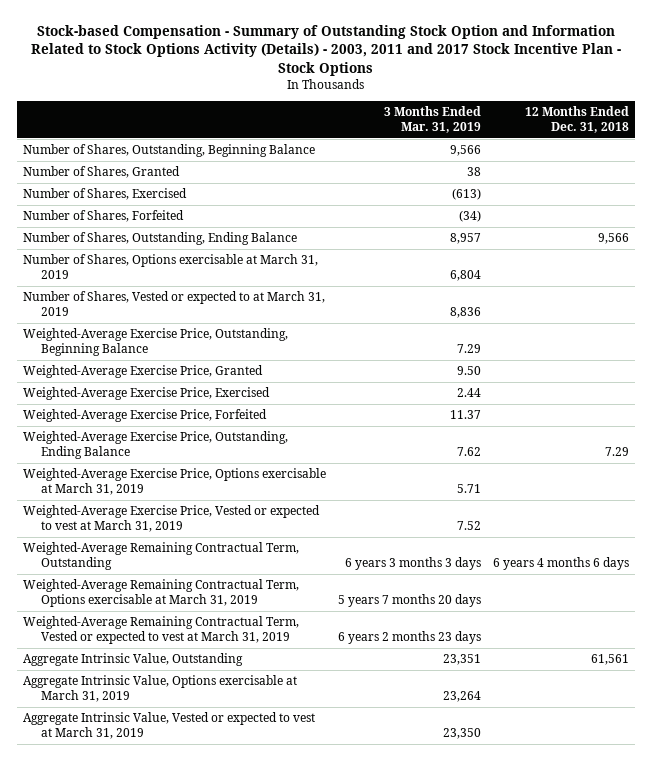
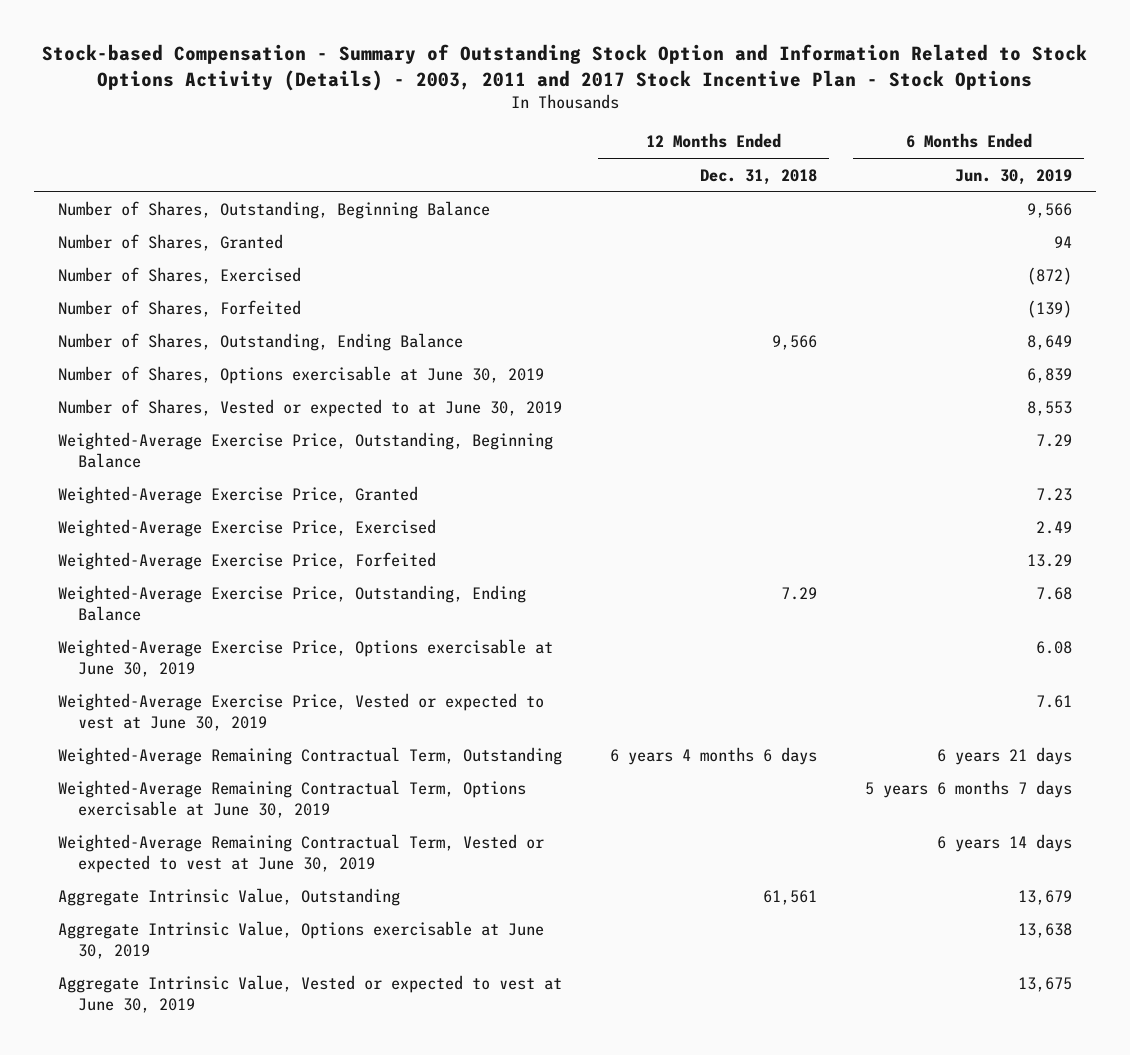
- | 3 Months Ended Mar. 31, 2019 | 12 Months Ended Dec. 31, 2018
+ | 12 Months Ended Dec. 31, 2018 | 6 Months Ended Jun. 30, 2019
- Number of Shares, Options exercisable at March 31, 2019 | 6,804 |
- Number of Shares, Vested or expected to at March 31, 2019 | 8,836 |
+ Number of Shares, Options exercisable at June 30, 2019 | | 6,839
+ Number of Shares, Vested or expected to at June 30, 2019 | | 8,553
- Weighted-Average Exercise Price, Options exercisable at March 31, 2019 | 5.71 |
- Weighted-Average Exercise Price, Vested or expected to vest at March 31, 2019 | 7.52 |
+ Weighted-Average Exercise Price, Options exercisable at June 30, 2019 | | 6.08
+ Weighted-Average Exercise Price, Vested or expected to vest at June 30, 2019 | | 7.61
- Weighted-Average Remaining Contractual Term, Options exercisable at March 31, 2019 | 5 years 7 months 20 days |
- Weighted-Average Remaining Contractual Term, Vested or expected to vest at March 31, 2019 | 6 years 2 months 23 days |
+ Weighted-Average Remaining Contractual Term, Options exercisable at June 30, 2019 | | 5 years 6 months 7 days
+ Weighted-Average Remaining Contractual Term, Vested or expected to vest at June 30, 2019 | | 6 years 14 days
- Aggregate Intrinsic Value, Options exercisable at March 31, 2019 | 23,264 |
- Aggregate Intrinsic Value, Vested or expected to vest at March 31, 2019 | 23,350 |
+ Aggregate Intrinsic Value, Options exercisable at June 30, 2019 | | 13,638
+ Aggregate Intrinsic Value, Vested or expected to vest at June 30, 2019 | | 13,675

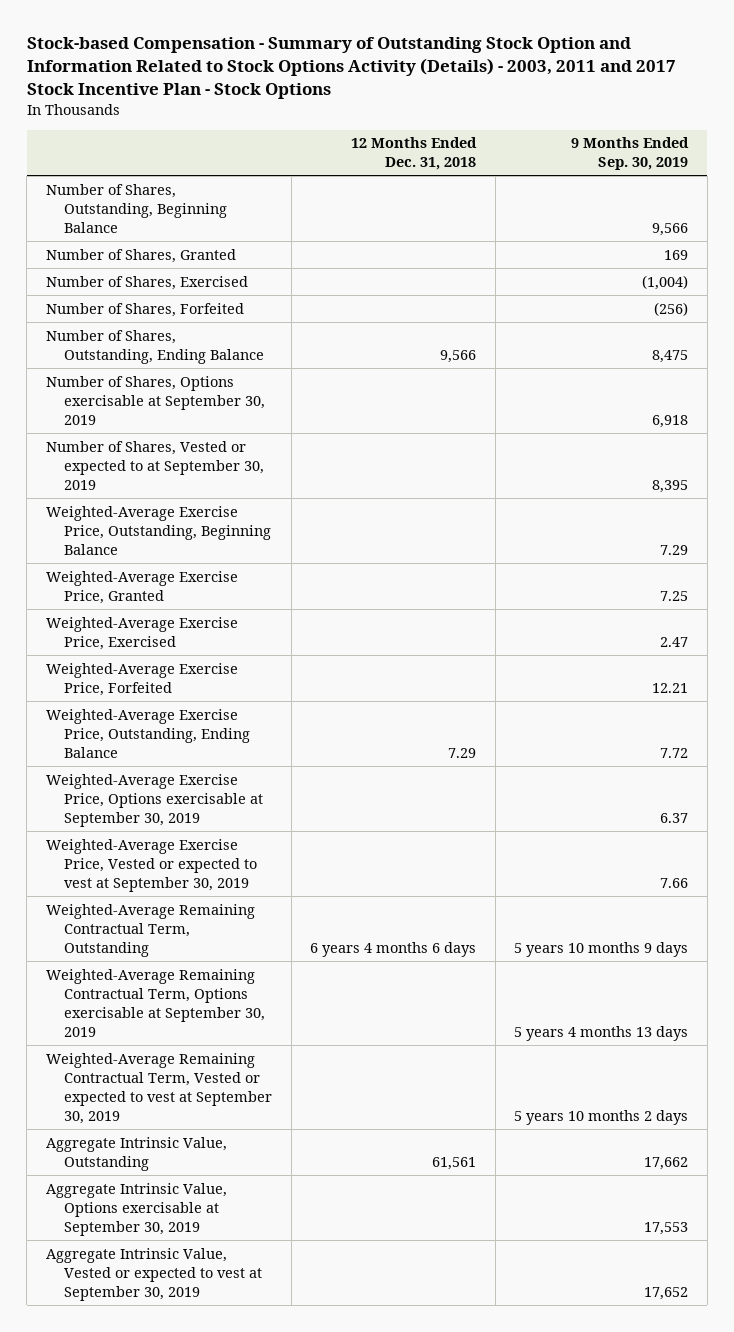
- | 12 Months Ended Dec. 31, 2018 | 6 Months Ended Jun. 30, 2019
+ | 12 Months Ended Dec. 31, 2018 | 9 Months Ended Sep. 30, 2019
- Number of Shares, Options exercisable at June 30, 2019 | | 6,839
- Number of Shares, Vested or expected to at June 30, 2019 | | 8,553
+ Number of Shares, Options exercisable at September 30, 2019 | | 6,918
+ Number of Shares, Vested or expected to at September 30, 2019 | | 8,395
- Weighted-Average Exercise Price, Options exercisable at June 30, 2019 | | 6.08
- Weighted-Average Exercise Price, Vested or expected to vest at June 30, 2019 | | 7.61
+ Weighted-Average Exercise Price, Options exercisable at September 30, 2019 | | 6.37
+ Weighted-Average Exercise Price, Vested or expected to vest at September 30, 2019 | | 7.66
- Weighted-Average Remaining Contractual Term, Options exercisable at June 30, 2019 | | 5 years 6 months 7 days
- Weighted-Average Remaining Contractual Term, Vested or expected to vest at June 30, 2019 | | 6 years 14 days
+ Weighted-Average Remaining Contractual Term, Options exercisable at September 30, 2019 | | 5 years 4 months 13 days
+ Weighted-Average Remaining Contractual Term, Vested or expected to vest at September 30, 2019 | | 5 years 10 months 2 days
- Aggregate Intrinsic Value, Options exercisable at June 30, 2019 | | 13,638
- Aggregate Intrinsic Value, Vested or expected to vest at June 30, 2019 | | 13,675
+ Aggregate Intrinsic Value, Options exercisable at September 30, 2019 | | 17,553
+ Aggregate Intrinsic Value, Vested or expected to vest at September 30, 2019 | | 17,652

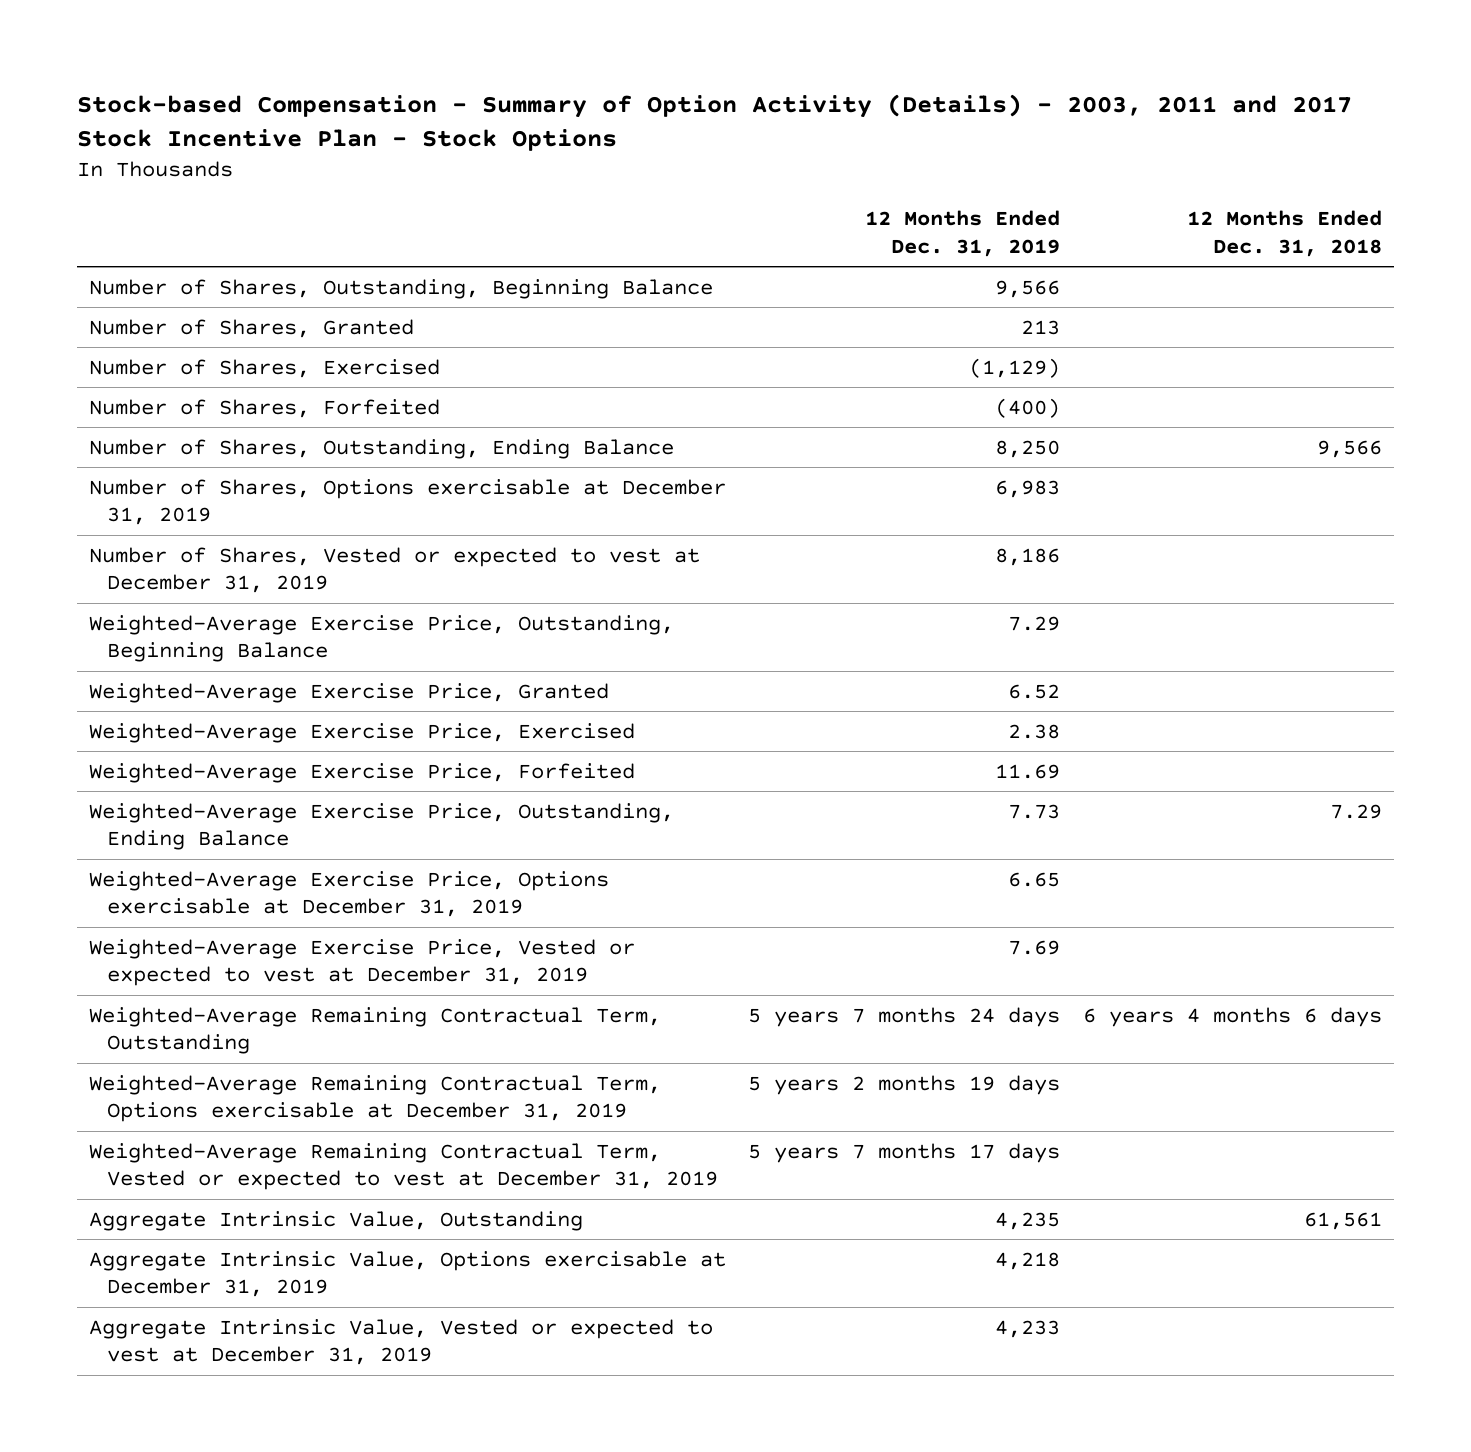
- Stock-based Compensation - Summary of Outstanding Stock Option and Information Related to Stock Options Activity (Details) - 2003, 2011 and 2017 Stock Incentive Plan - Stock Options
+ Stock-based Compensation - Summary of Option Activity (Details) - 2003, 2011 and 2017 Stock Incentive Plan - Stock Options
- | 12 Months Ended Dec. 31, 2018 | 9 Months Ended Sep. 30, 2019
+ | 12 Months Ended Dec. 31, 2019 | 12 Months Ended Dec. 31, 2018
- Number of Shares, Options exercisable at September 30, 2019 | | 6,918
- Number of Shares, Vested or expected to at September 30, 2019 | | 8,395
+ Number of Shares, Options exercisable at December 31, 2019 | 6,983 |
+ Number of Shares, Vested or expected to vest at December 31, 2019 | 8,186 |
- Weighted-Average Exercise Price, Options exercisable at September 30, 2019 | | 6.37
- Weighted-Average Exercise Price, Vested or expected to vest at September 30, 2019 | | 7.66
+ Weighted-Average Exercise Price, Options exercisable at December 31, 2019 | 6.65 |
+ Weighted-Average Exercise Price, Vested or expected to vest at December 31, 2019 | 7.69 |
- Weighted-Average Remaining Contractual Term, Options exercisable at September 30, 2019 | | 5 years 4 months 13 days
- Weighted-Average Remaining Contractual Term, Vested or expected to vest at September 30, 2019 | | 5 years 10 months 2 days
+ Weighted-Average Remaining Contractual Term, Options exercisable at December 31, 2019 | 5 years 2 months 19 days |
+ Weighted-Average Remaining Contractual Term, Vested or expected to vest at December 31, 2019 | 5 years 7 months 17 days |
- Aggregate Intrinsic Value, Options exercisable at September 30, 2019 | | 17,553
- Aggregate Intrinsic Value, Vested or expected to vest at September 30, 2019 | | 17,652
+ Aggregate Intrinsic Value, Options exercisable at December 31, 2019 | 4,218 |
+ Aggregate Intrinsic Value, Vested or expected to vest at December 31, 2019 | 4,233 |

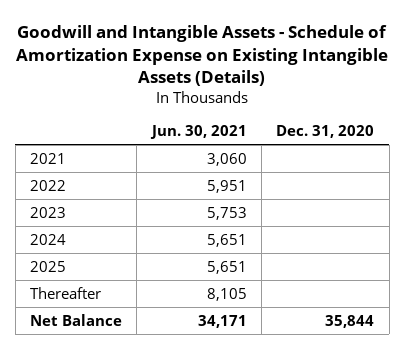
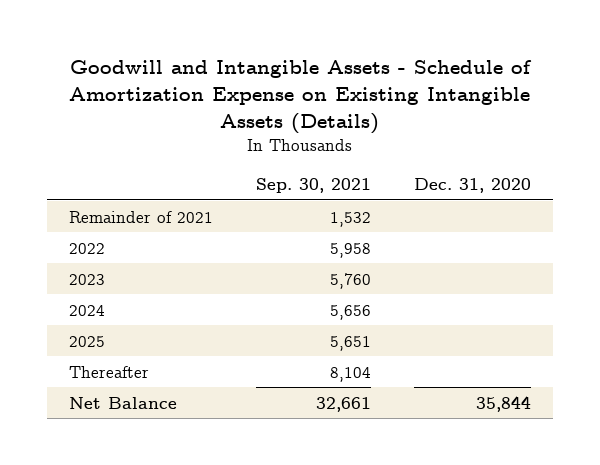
- | Jun. 30, 2021 | Dec. 31, 2020
+ | Sep. 30, 2021 | Dec. 31, 2020
- 2021 | 3,060 |
+ Remainder of 2021 | 1,532 |

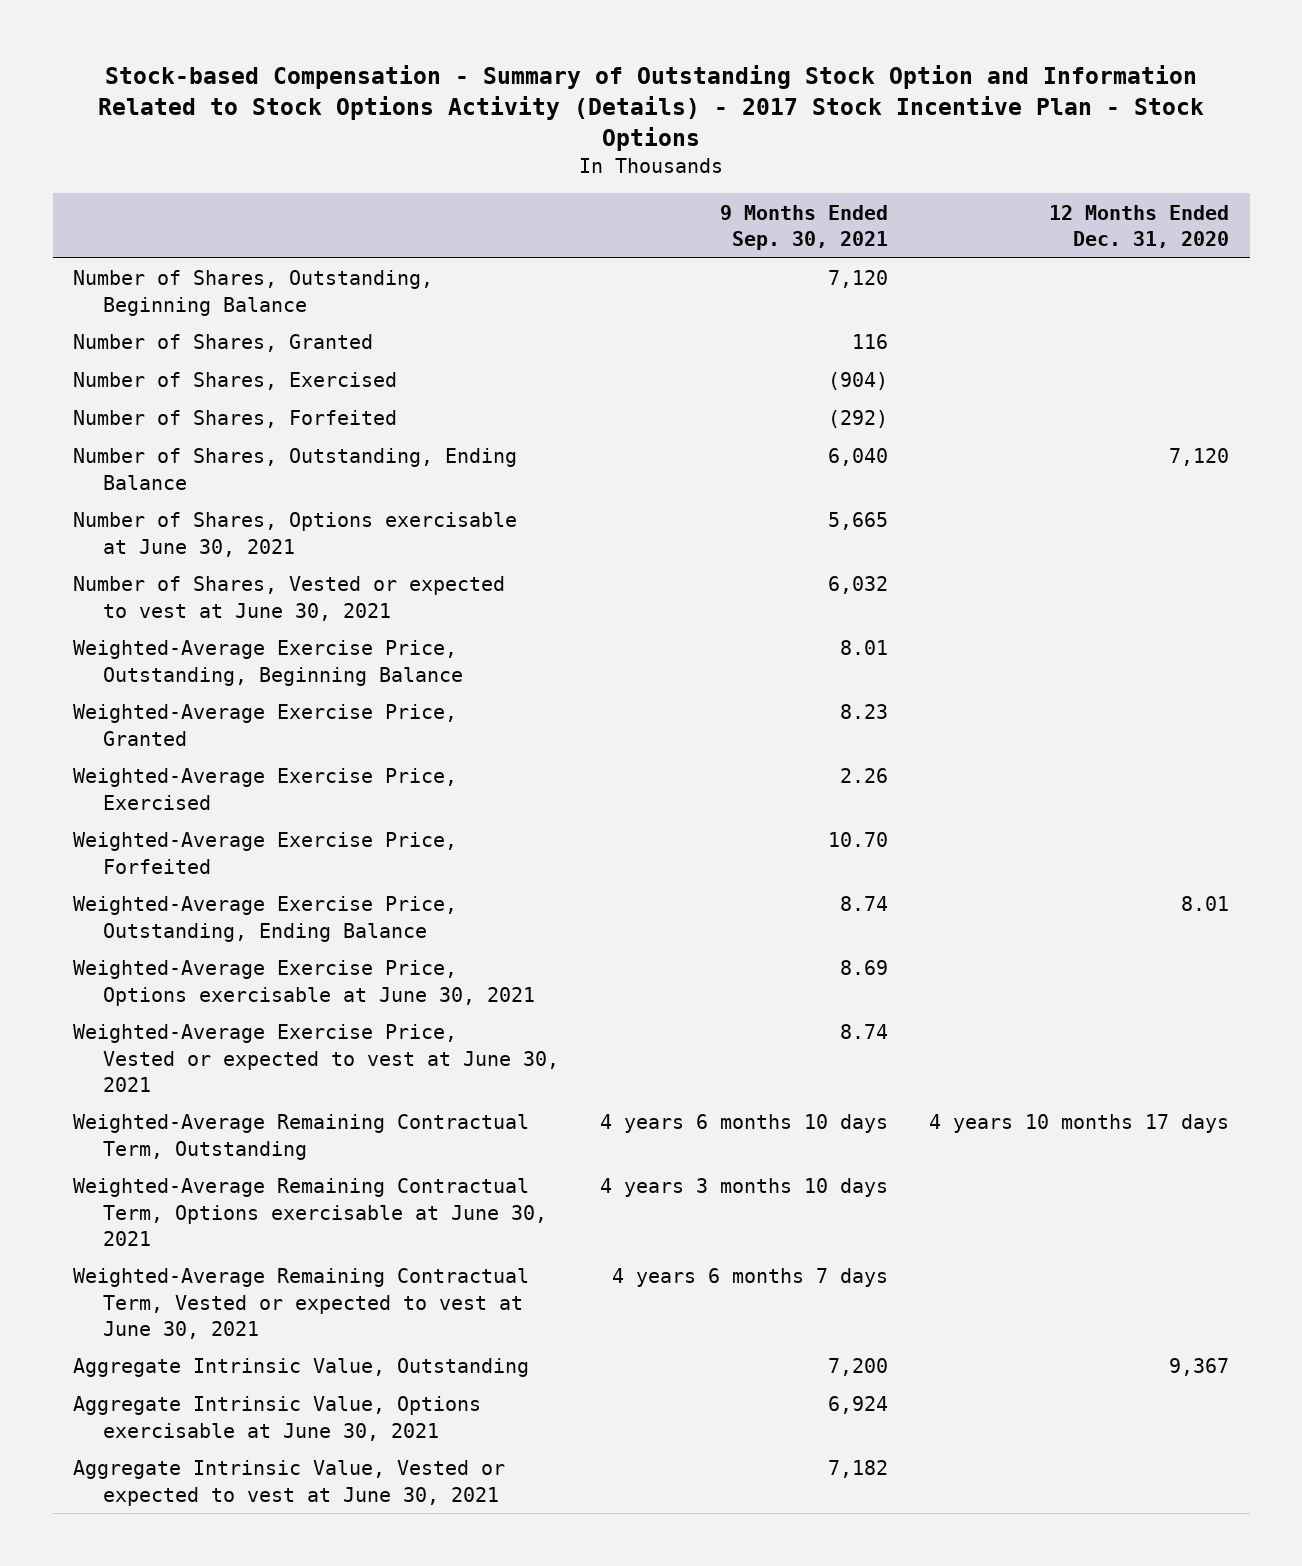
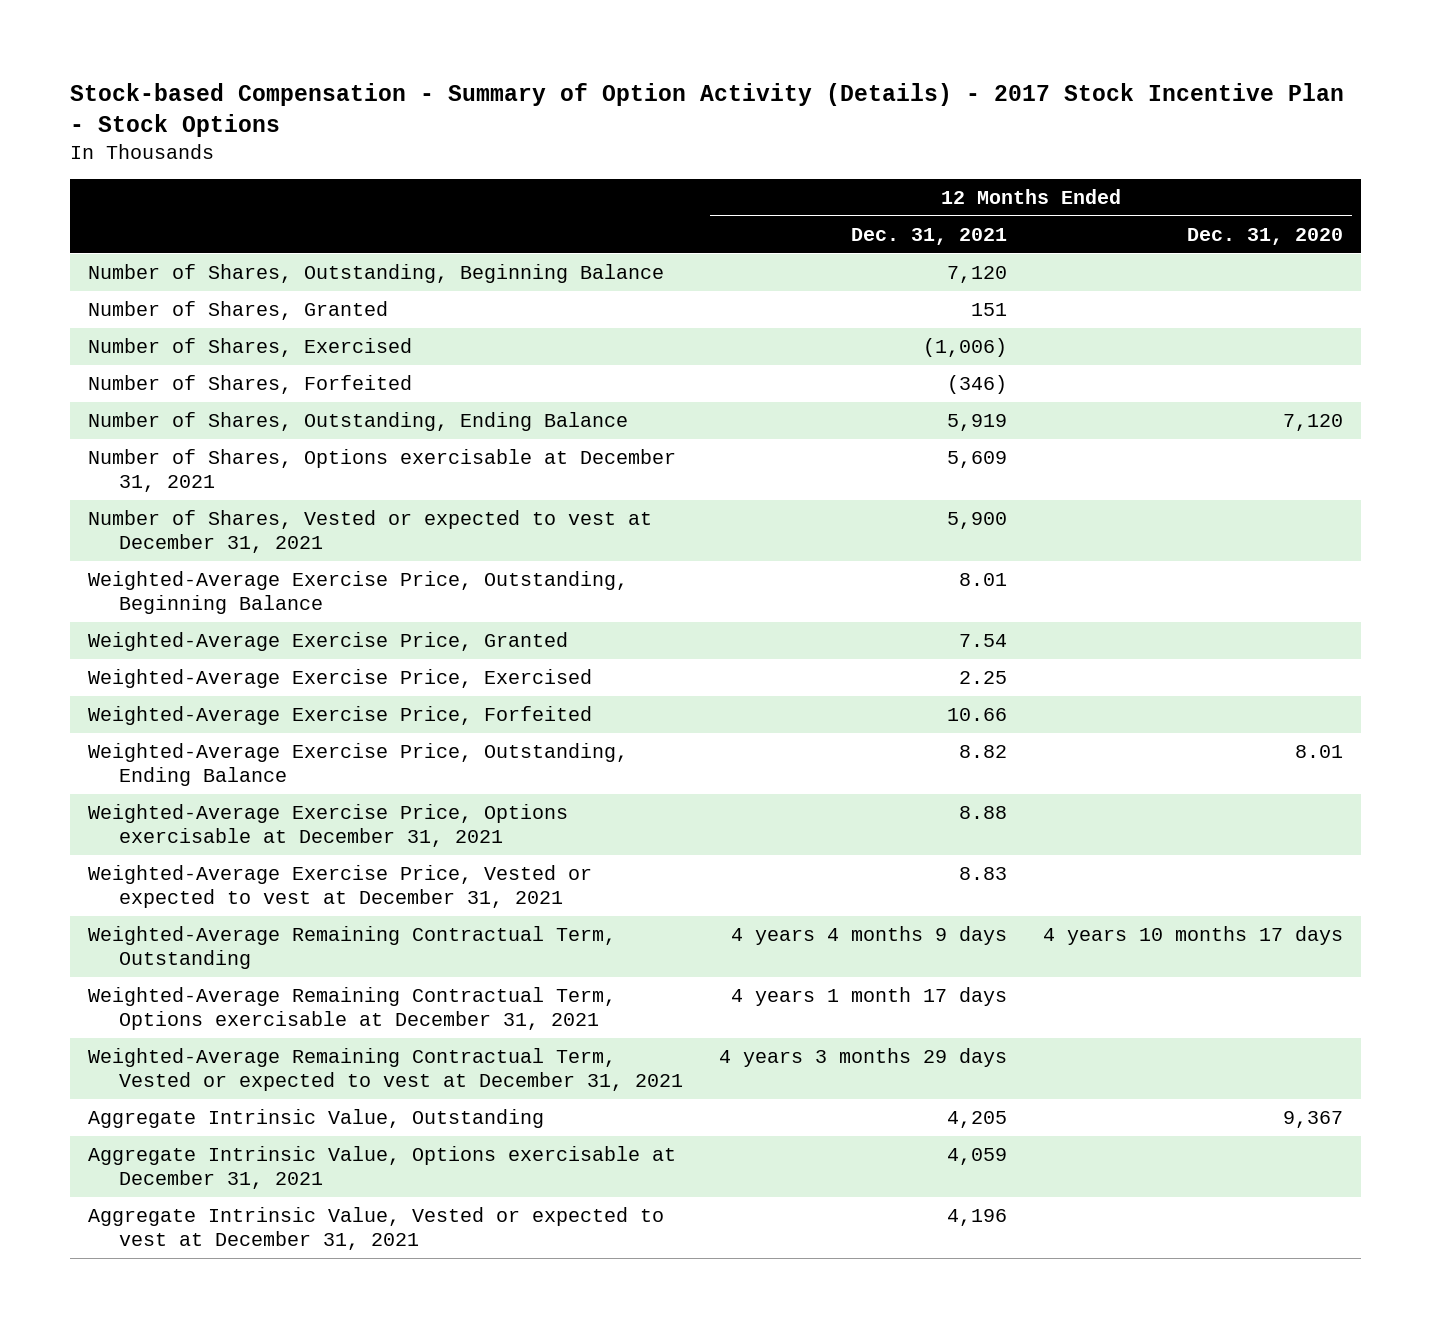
- Stock-based Compensation - Summary of Outstanding Stock Option and Information Related to Stock Options Activity (Details) - 2017 Stock Incentive Plan - Stock Options
+ Stock-based Compensation - Summary of Option Activity (Details) - 2017 Stock Incentive Plan - Stock Options
- | 9 Months Ended Sep. 30, 2021 | 12 Months Ended Dec. 31, 2020
+ | 12 Months Ended Dec. 31, 2021 | 12 Months Ended Dec. 31, 2020
- Number of Shares, Options exercisable at June 30, 2021 | 5,665 |
- Number of Shares, Vested or expected to vest at June 30, 2021 | 6,032 |
+ Number of Shares, Options exercisable at December 31, 2021 | 5,609 |
+ Number of Shares, Vested or expected to vest at December 31, 2021 | 5,900 |
- Weighted-Average Exercise Price, Options exercisable at June 30, 2021 | 8.69 |
- Weighted-Average Exercise Price, Vested or expected to vest at June 30, 2021 | 8.74 |
+ Weighted-Average Exercise Price, Options exercisable at December 31, 2021 | 8.88 |
+ Weighted-Average Exercise Price, Vested or expected to vest at December 31, 2021 | 8.83 |
- Weighted-Average Remaining Contractual Term, Options exercisable at June 30, 2021 | 4 years 3 months 10 days |
- Weighted-Average Remaining Contractual Term, Vested or expected to vest at June 30, 2021 | 4 years 6 months 7 days |
+ Weighted-Average Remaining Contractual Term, Options exercisable at December 31, 2021 | 4 years 1 month 17 days |
+ Weighted-Average Remaining Contractual Term, Vested or expected to vest at December 31, 2021 | 4 years 3 months 29 days |
- Aggregate Intrinsic Value, Options exercisable at June 30, 2021 | 6,924 |
- Aggregate Intrinsic Value, Vested or expected to vest at June 30, 2021 | 7,182 |
+ Aggregate Intrinsic Value, Options exercisable at December 31, 2021 | 4,059 |
+ Aggregate Intrinsic Value, Vested or expected to vest at December 31, 2021 | 4,196 |

